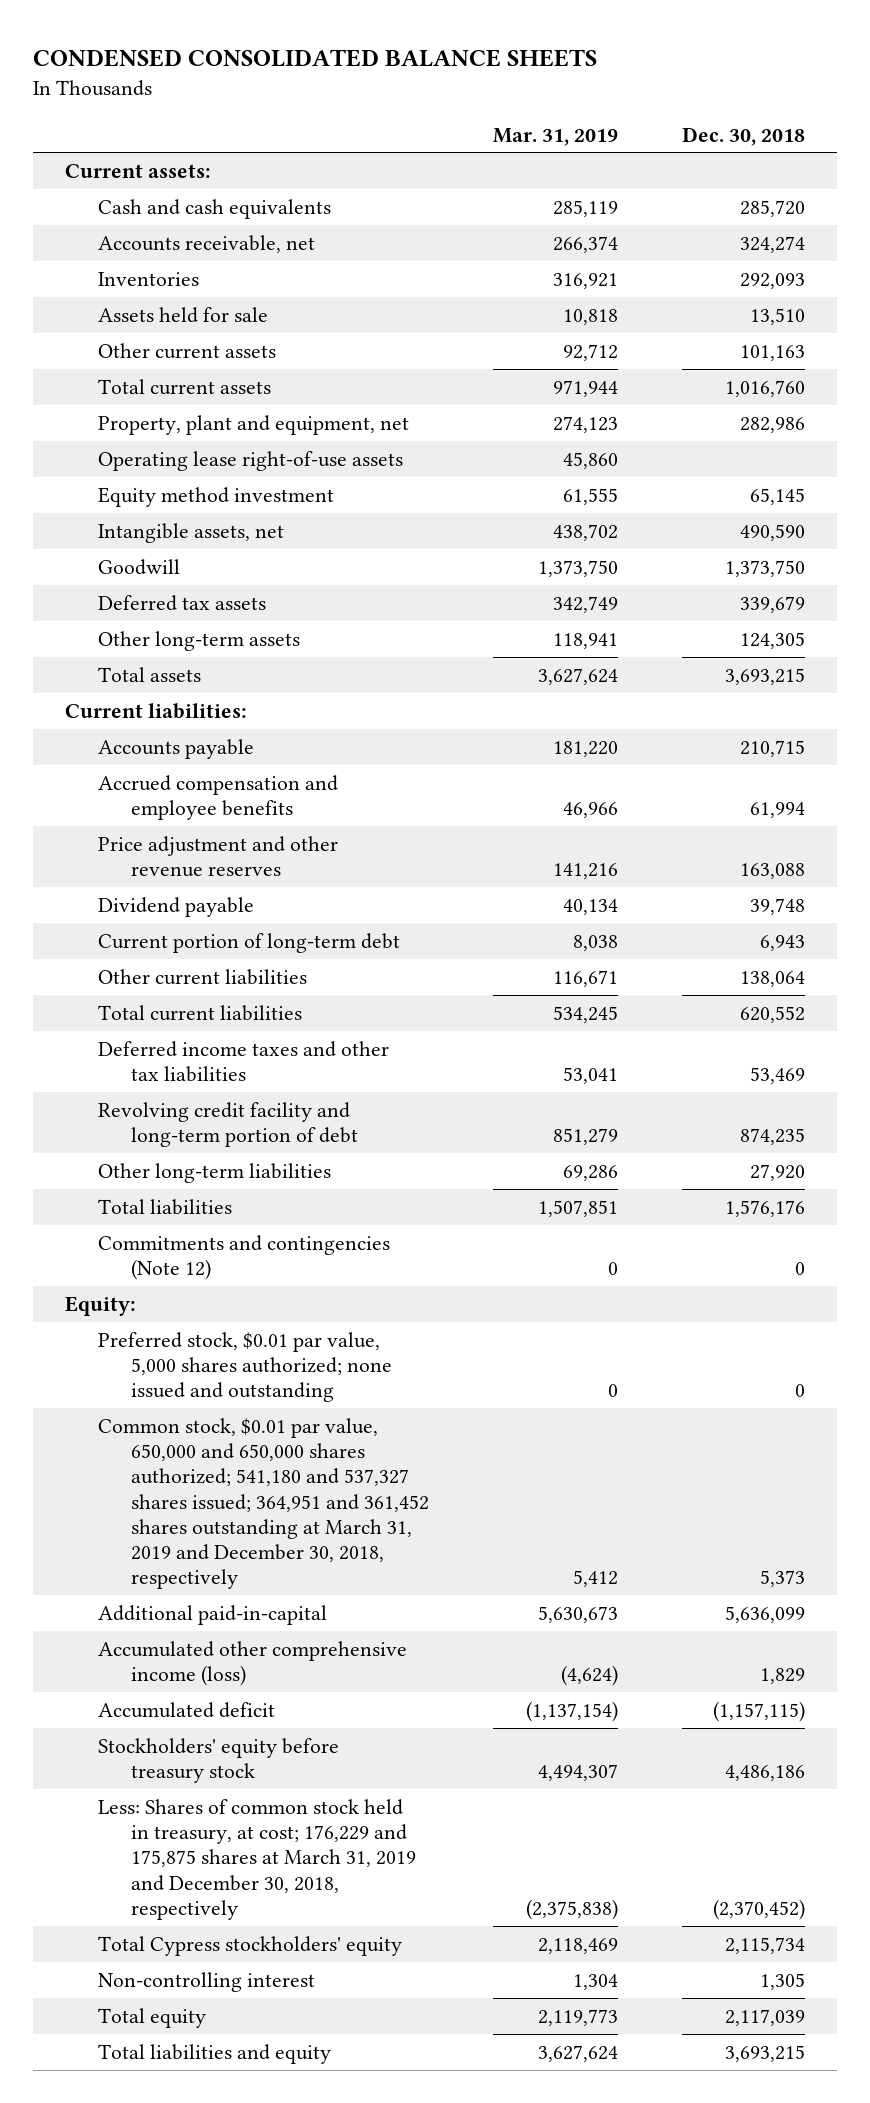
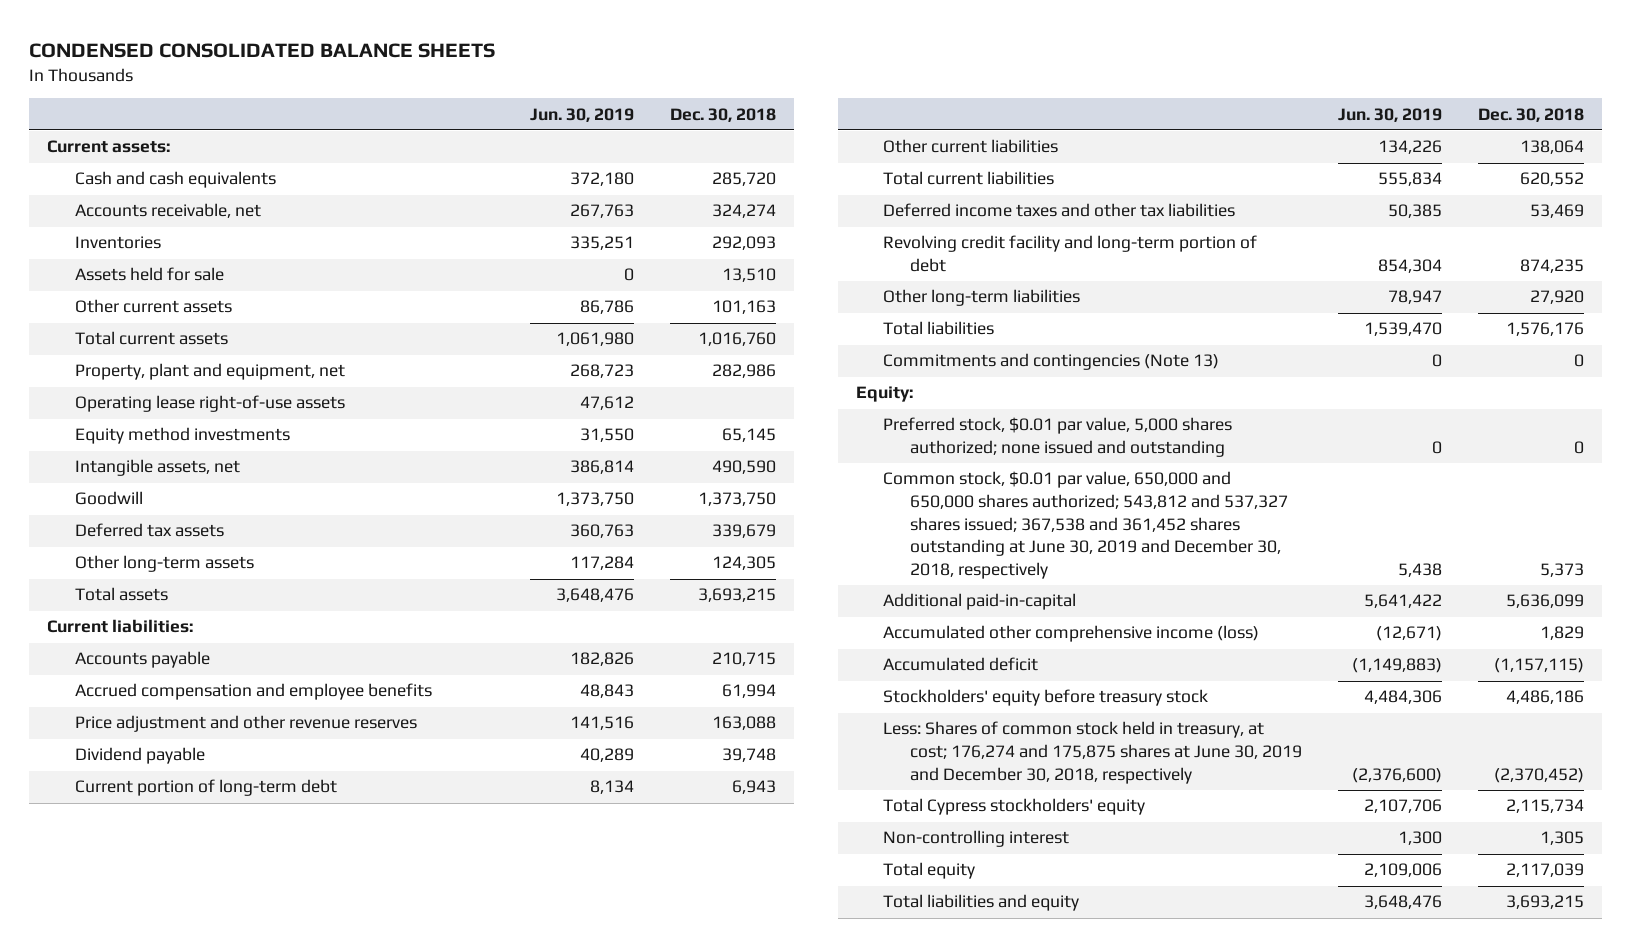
- | Mar. 31, 2019 | Dec. 30, 2018
+ | Jun. 30, 2019 | Dec. 30, 2018
- Equity method investment | 61,555 | 65,145
+ Equity method investments | 31,550 | 65,145
- Commitments and contingencies (Note 12) | 0 | 0
+ Commitments and contingencies (Note 13) | 0 | 0
- Common stock, $0.01 par value, 650,000 and 650,000 shares authorized; 541,180 and 537,327 shares issued; 364,951 and 361,452 shares outstanding at March 31, 2019 and December 30, 2018, respectively | 5,412 | 5,373
+ Common stock, $0.01 par value, 650,000 and 650,000 shares authorized; 543,812 and 537,327 shares issued; 367,538 and 361,452 shares outstanding at June 30, 2019 and December 30, 2018, respectively | 5,438 | 5,373
- Less: Shares of common stock held in treasury, at cost; 176,229 and 175,875 shares at March 31, 2019 and December 30, 2018, respectively | (2,375,838) | (2,370,452)
+ Less: Shares of common stock held in treasury, at cost; 176,274 and 175,875 shares at June 30, 2019 and December 30, 2018, respectively | (2,376,600) | (2,370,452)

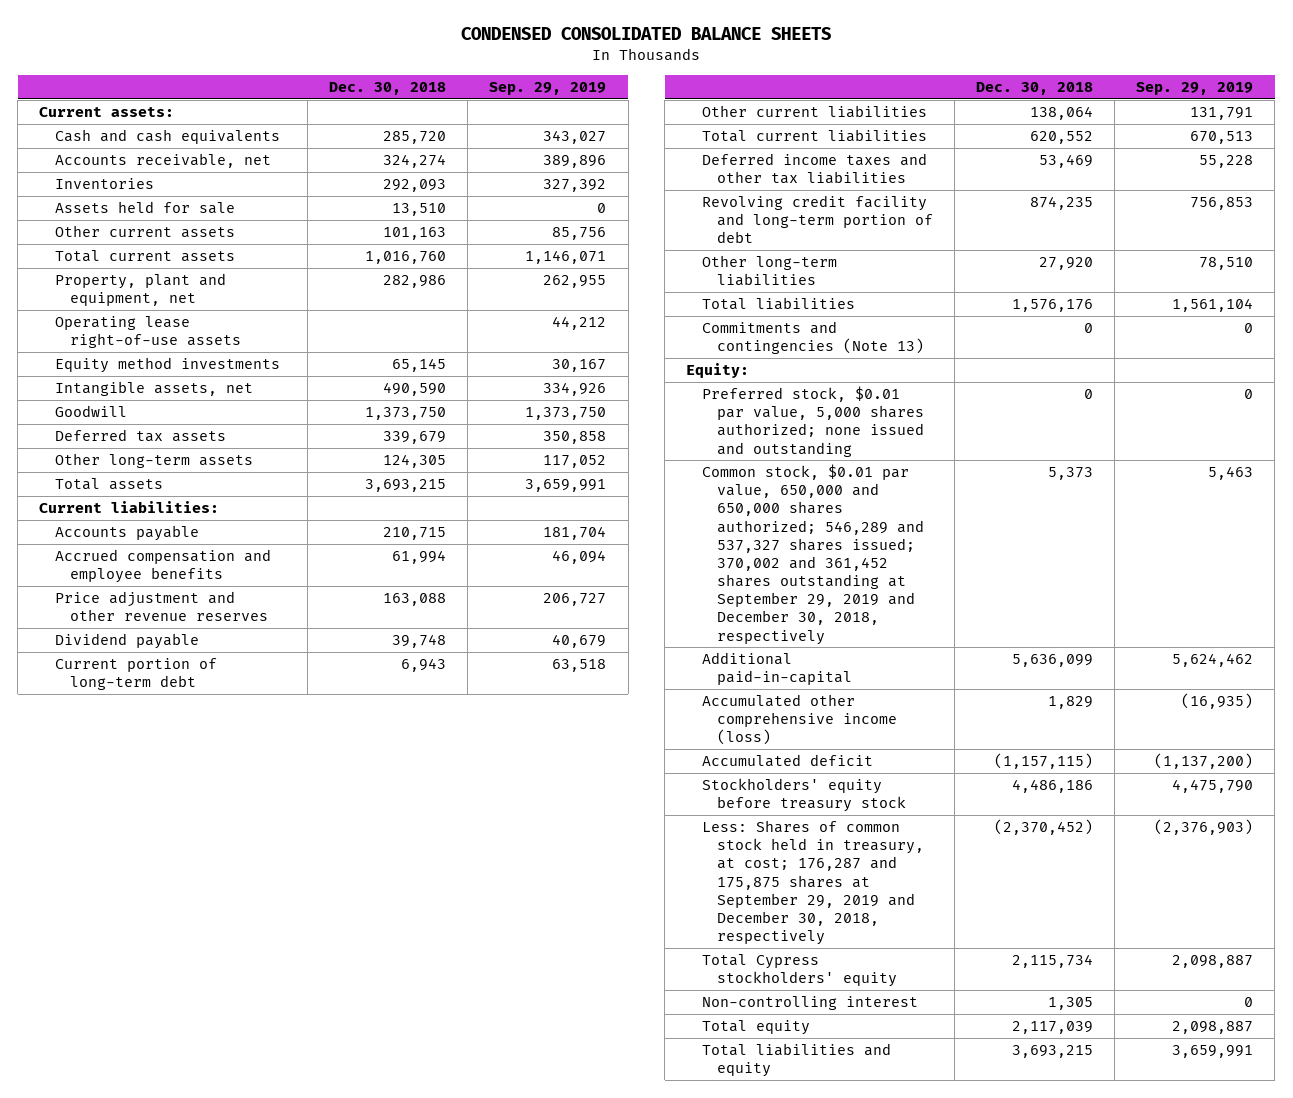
- | Jun. 30, 2019 | Dec. 30, 2018
+ | Dec. 30, 2018 | Sep. 29, 2019
- Common stock, $0.01 par value, 650,000 and 650,000 shares authorized; 543,812 and 537,327 shares issued; 367,538 and 361,452 shares outstanding at June 30, 2019 and December 30, 2018, respectively | 5,438 | 5,373
+ Common stock, $0.01 par value, 650,000 and 650,000 shares authorized; 546,289 and 537,327 shares issued; 370,002 and 361,452 shares outstanding at September 29, 2019 and December 30, 2018, respectively | 5,373 | 5,463
- Less: Shares of common stock held in treasury, at cost; 176,274 and 175,875 shares at June 30, 2019 and December 30, 2018, respectively | (2,376,600) | (2,370,452)
+ Less: Shares of common stock held in treasury, at cost; 176,287 and 175,875 shares at September 29, 2019 and December 30, 2018, respectively | (2,370,452) | (2,376,903)

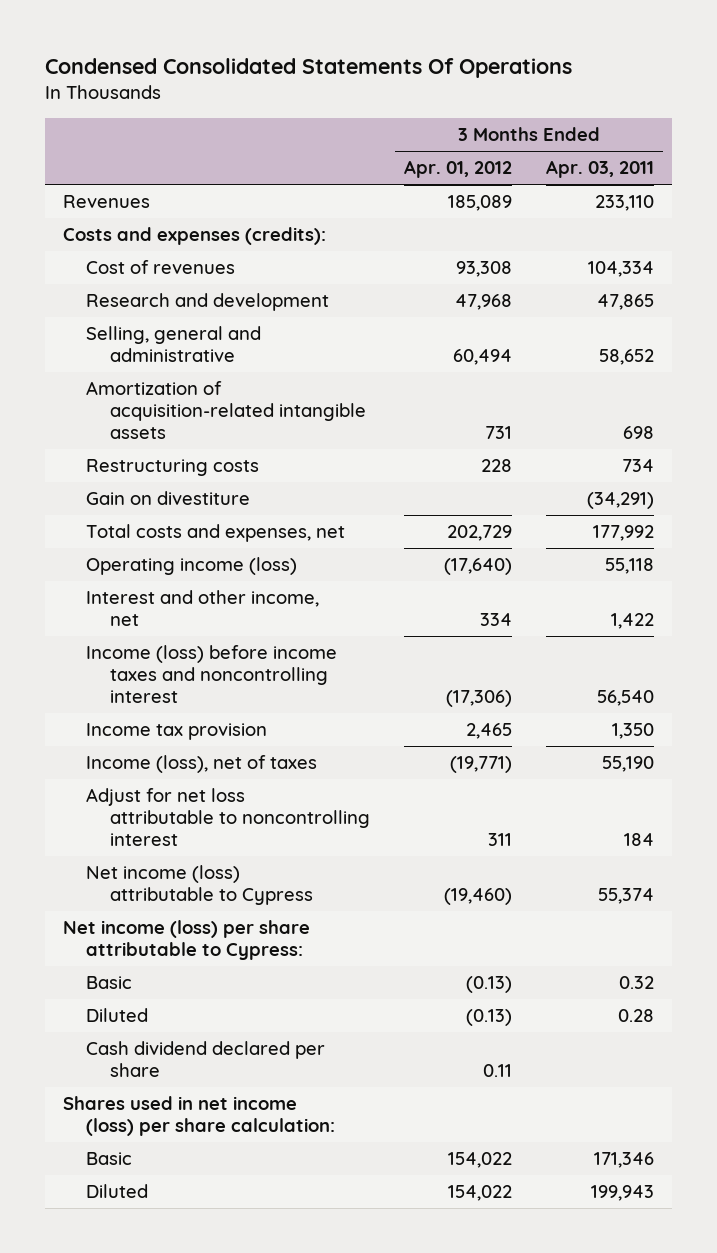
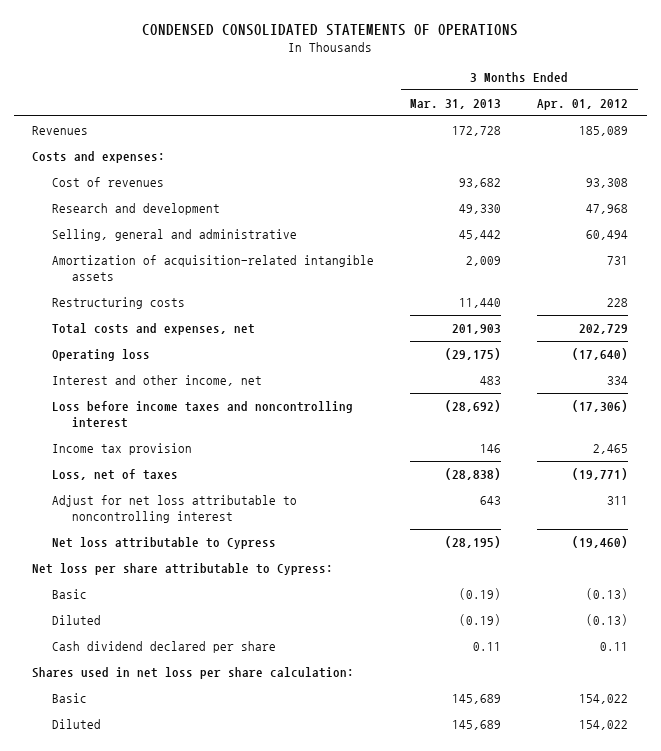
- Condensed Consolidated Statements Of Operations
+ CONDENSED CONSOLIDATED STATEMENTS OF OPERATIONS
- | 3 Months Ended Apr. 01, 2012 | 3 Months Ended Apr. 03, 2011
+ | 3 Months Ended Mar. 31, 2013 | 3 Months Ended Apr. 01, 2012
- Costs and expenses (credits):
+ Costs and expenses:
- Gain on divestiture | | (34,291)
- Operating income (loss) | (17,640) | 55,118
+ Operating loss | (29,175) | (17,640)
- Income (loss) before income taxes and noncontrolling interest | (17,306) | 56,540
+ Loss before income taxes and noncontrolling interest | (28,692) | (17,306)
- Income (loss), net of taxes | (19,771) | 55,190
+ Loss, net of taxes | (28,838) | (19,771)
- Net income (loss) attributable to Cypress | (19,460) | 55,374
- Net income (loss) per share attributable to Cypress:
+ Net loss attributable to Cypress | (28,195) | (19,460)
+ Net loss per share attributable to Cypress:
- Shares used in net income (loss) per share calculation:
+ Shares used in net loss per share calculation:

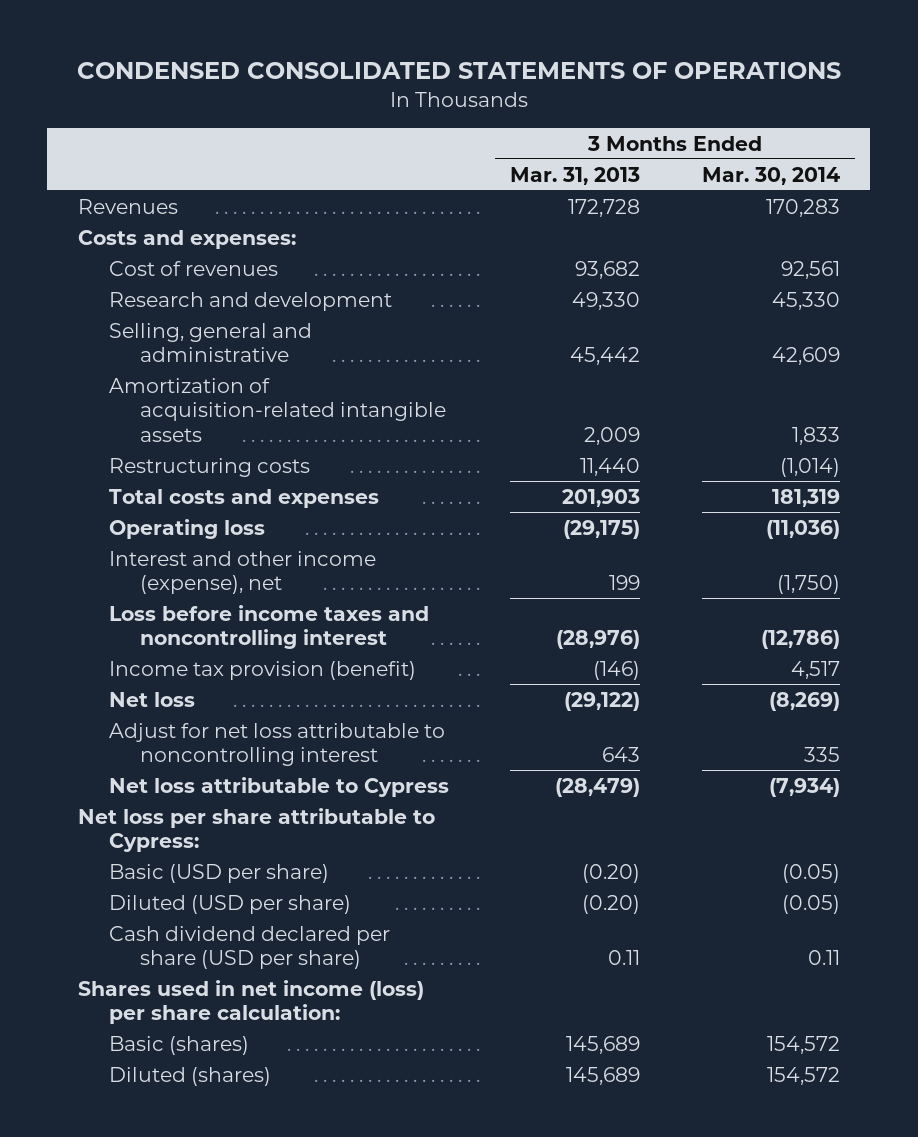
- | 3 Months Ended Mar. 31, 2013 | 3 Months Ended Apr. 01, 2012
+ | 3 Months Ended Mar. 31, 2013 | 3 Months Ended Mar. 30, 2014
- Total costs and expenses, net | 201,903 | 202,729
+ Total costs and expenses | 201,903 | 181,319
- Interest and other income, net | 483 | 334
- Loss before income taxes and noncontrolling interest | (28,692) | (17,306)
- Income tax provision | 146 | 2,465
- Loss, net of taxes | (28,838) | (19,771)
+ Interest and other income (expense), net | 199 | (1,750)
+ Loss before income taxes and noncontrolling interest | (28,976) | (12,786)
+ Income tax provision (benefit) | (146) | 4,517
+ Net loss | (29,122) | (8,269)
- Net loss attributable to Cypress | (28,195) | (19,460)
+ Net loss attributable to Cypress | (28,479) | (7,934)
- Basic | (0.19) | (0.13)
- Diluted | (0.19) | (0.13)
- Cash dividend declared per share | 0.11 | 0.11
- Shares used in net loss per share calculation:
- Basic | 145,689 | 154,022
- Diluted | 145,689 | 154,022
+ Basic (USD per share) | (0.20) | (0.05)
+ Diluted (USD per share) | (0.20) | (0.05)
+ Cash dividend declared per share (USD per share) | 0.11 | 0.11
+ Shares used in net income (loss) per share calculation:
+ Basic (shares) | 145,689 | 154,572
+ Diluted (shares) | 145,689 | 154,572

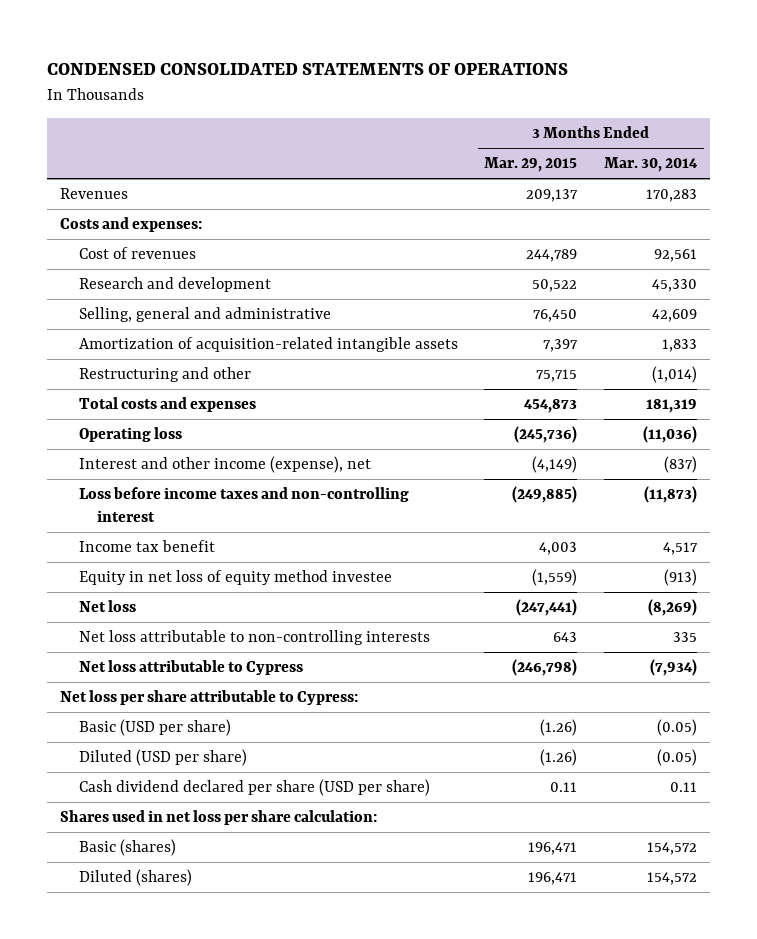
- | 3 Months Ended Mar. 31, 2013 | 3 Months Ended Mar. 30, 2014
+ | 3 Months Ended Mar. 29, 2015 | 3 Months Ended Mar. 30, 2014
- Restructuring costs | 11,440 | (1,014)
+ Restructuring and other | 75,715 | (1,014)
- Interest and other income (expense), net | 199 | (1,750)
- Loss before income taxes and noncontrolling interest | (28,976) | (12,786)
- Income tax provision (benefit) | (146) | 4,517
+ Interest and other income (expense), net | (4,149) | (837)
+ Loss before income taxes and non-controlling interest | (249,885) | (11,873)
+ Income tax benefit | 4,003 | 4,517
+ Equity in net loss of equity method investee | (1,559) | (913)
- Adjust for net loss attributable to noncontrolling interest | 643 | 335
+ Net loss attributable to non-controlling interests | 643 | 335
- Shares used in net income (loss) per share calculation:
+ Shares used in net loss per share calculation:

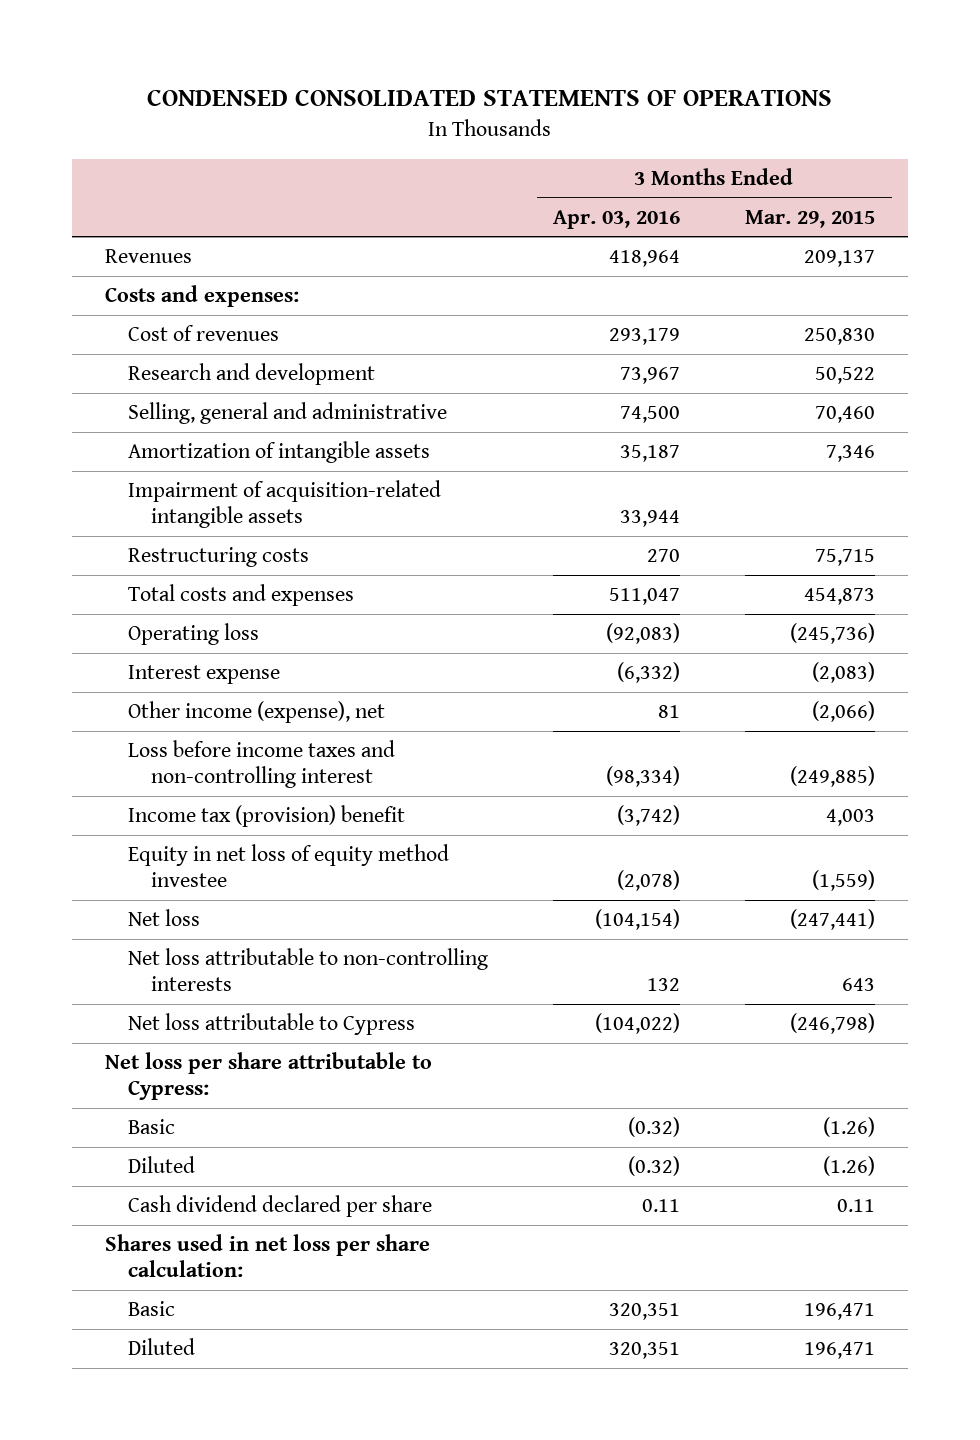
- | 3 Months Ended Mar. 29, 2015 | 3 Months Ended Mar. 30, 2014
+ | 3 Months Ended Apr. 03, 2016 | 3 Months Ended Mar. 29, 2015
- Cost of revenues | 244,789 | 92,561
+ Cost of revenues | 293,179 | 250,830
- Selling, general and administrative | 76,450 | 42,609
- Amortization of acquisition-related intangible assets | 7,397 | 1,833
- Restructuring and other | 75,715 | (1,014)
+ Selling, general and administrative | 74,500 | 70,460
+ Amortization of intangible assets | 35,187 | 7,346
+ Impairment of acquisition-related intangible assets | 33,944 |
+ Restructuring costs | 270 | 75,715
- Interest and other income (expense), net | (4,149) | (837)
+ Interest expense | (6,332) | (2,083)
+ Other income (expense), net | 81 | (2,066)
- Income tax benefit | 4,003 | 4,517
+ Income tax (provision) benefit | (3,742) | 4,003
- Basic (USD per share) | (1.26) | (0.05)
- Diluted (USD per share) | (1.26) | (0.05)
- Cash dividend declared per share (USD per share) | 0.11 | 0.11
+ Basic | (0.32) | (1.26)
+ Diluted | (0.32) | (1.26)
+ Cash dividend declared per share | 0.11 | 0.11
- Basic (shares) | 196,471 | 154,572
- Diluted (shares) | 196,471 | 154,572
+ Basic | 320,351 | 196,471
+ Diluted | 320,351 | 196,471

